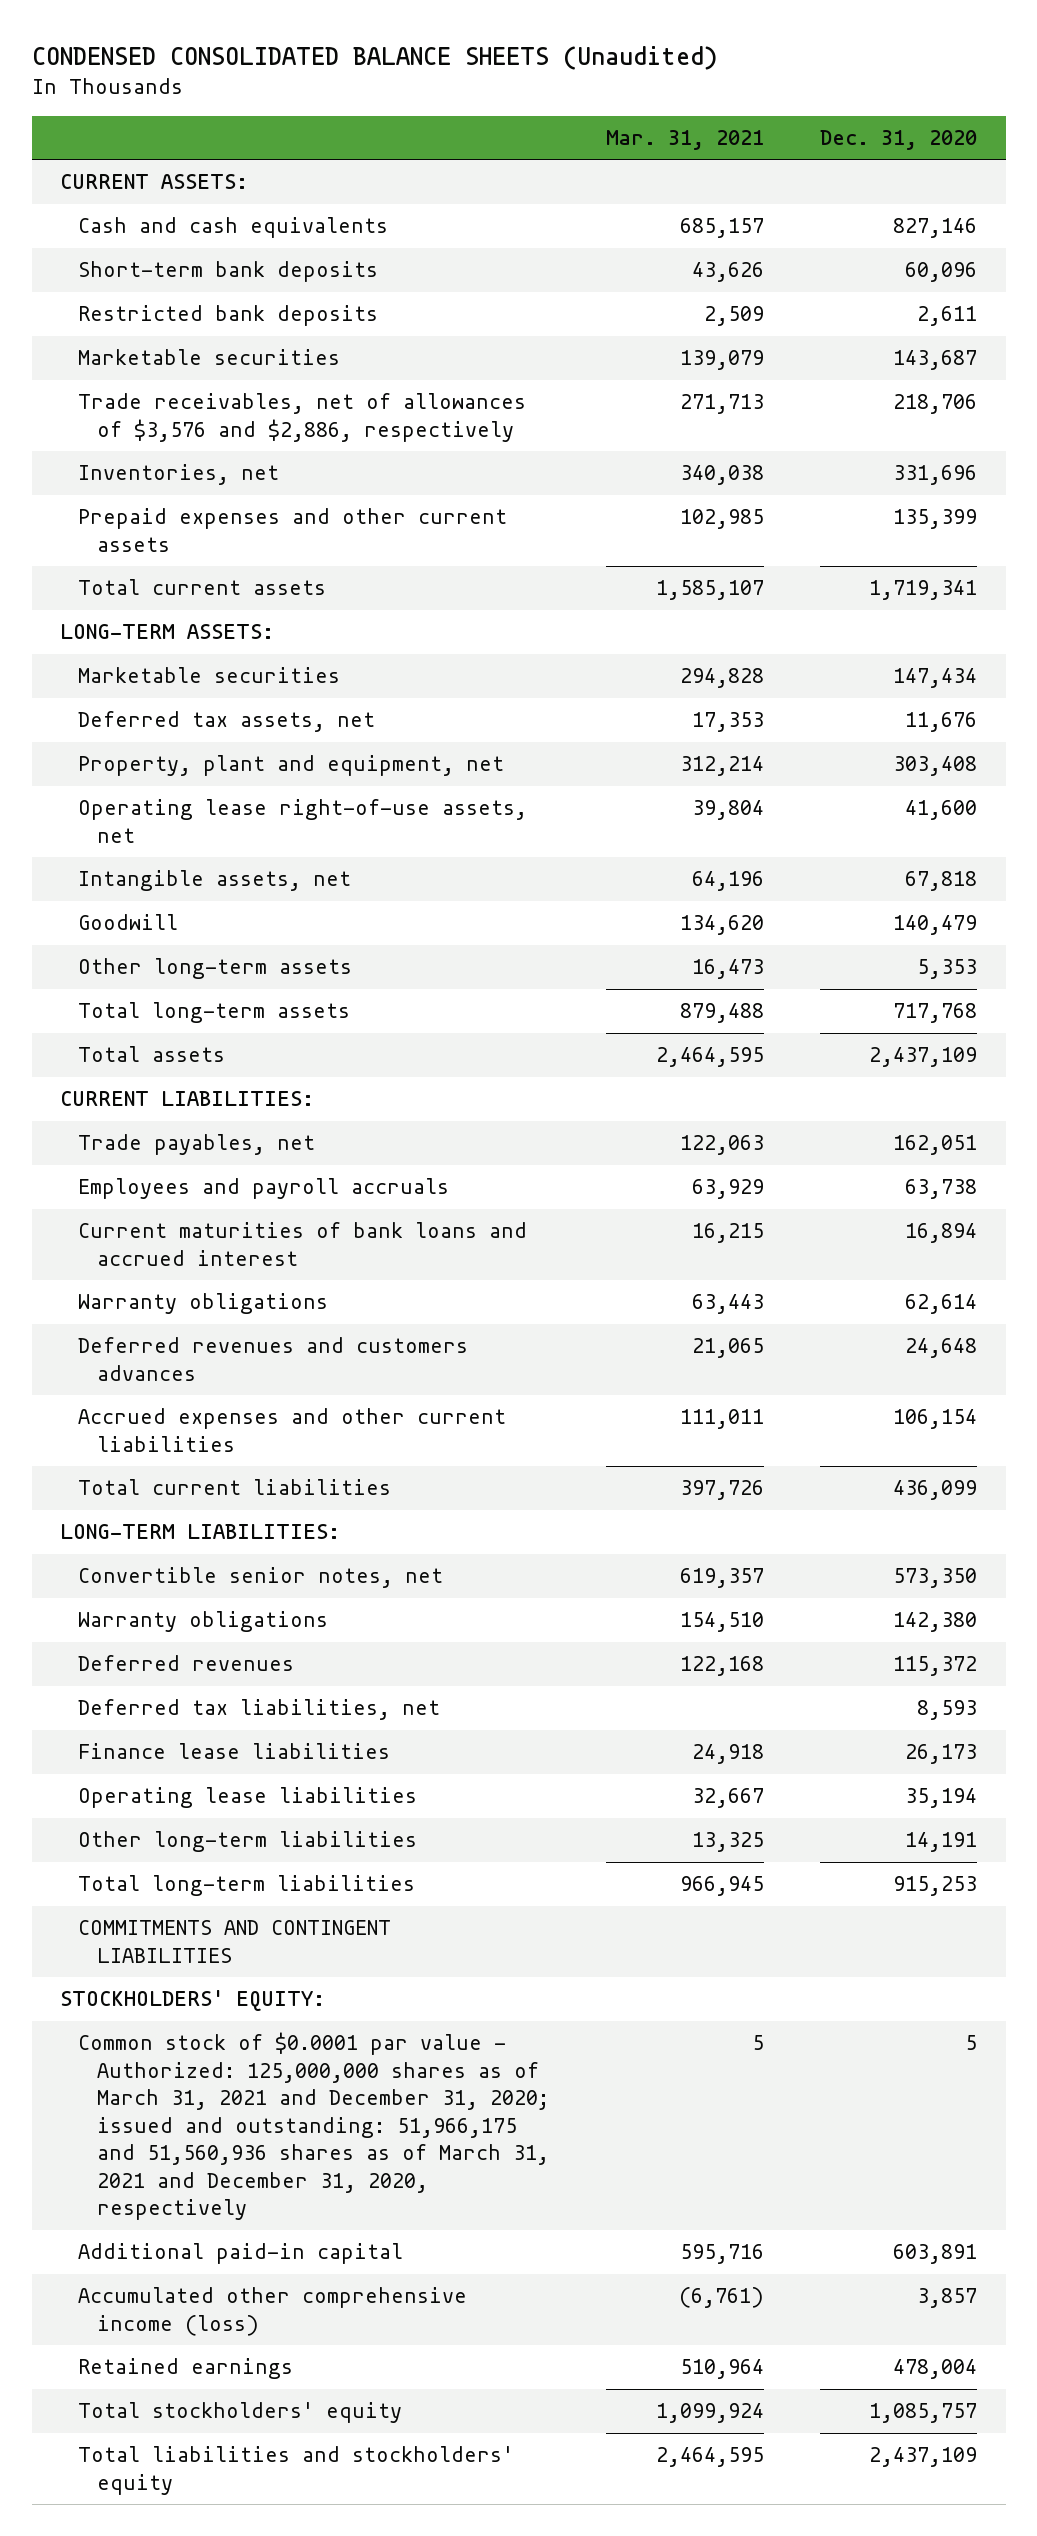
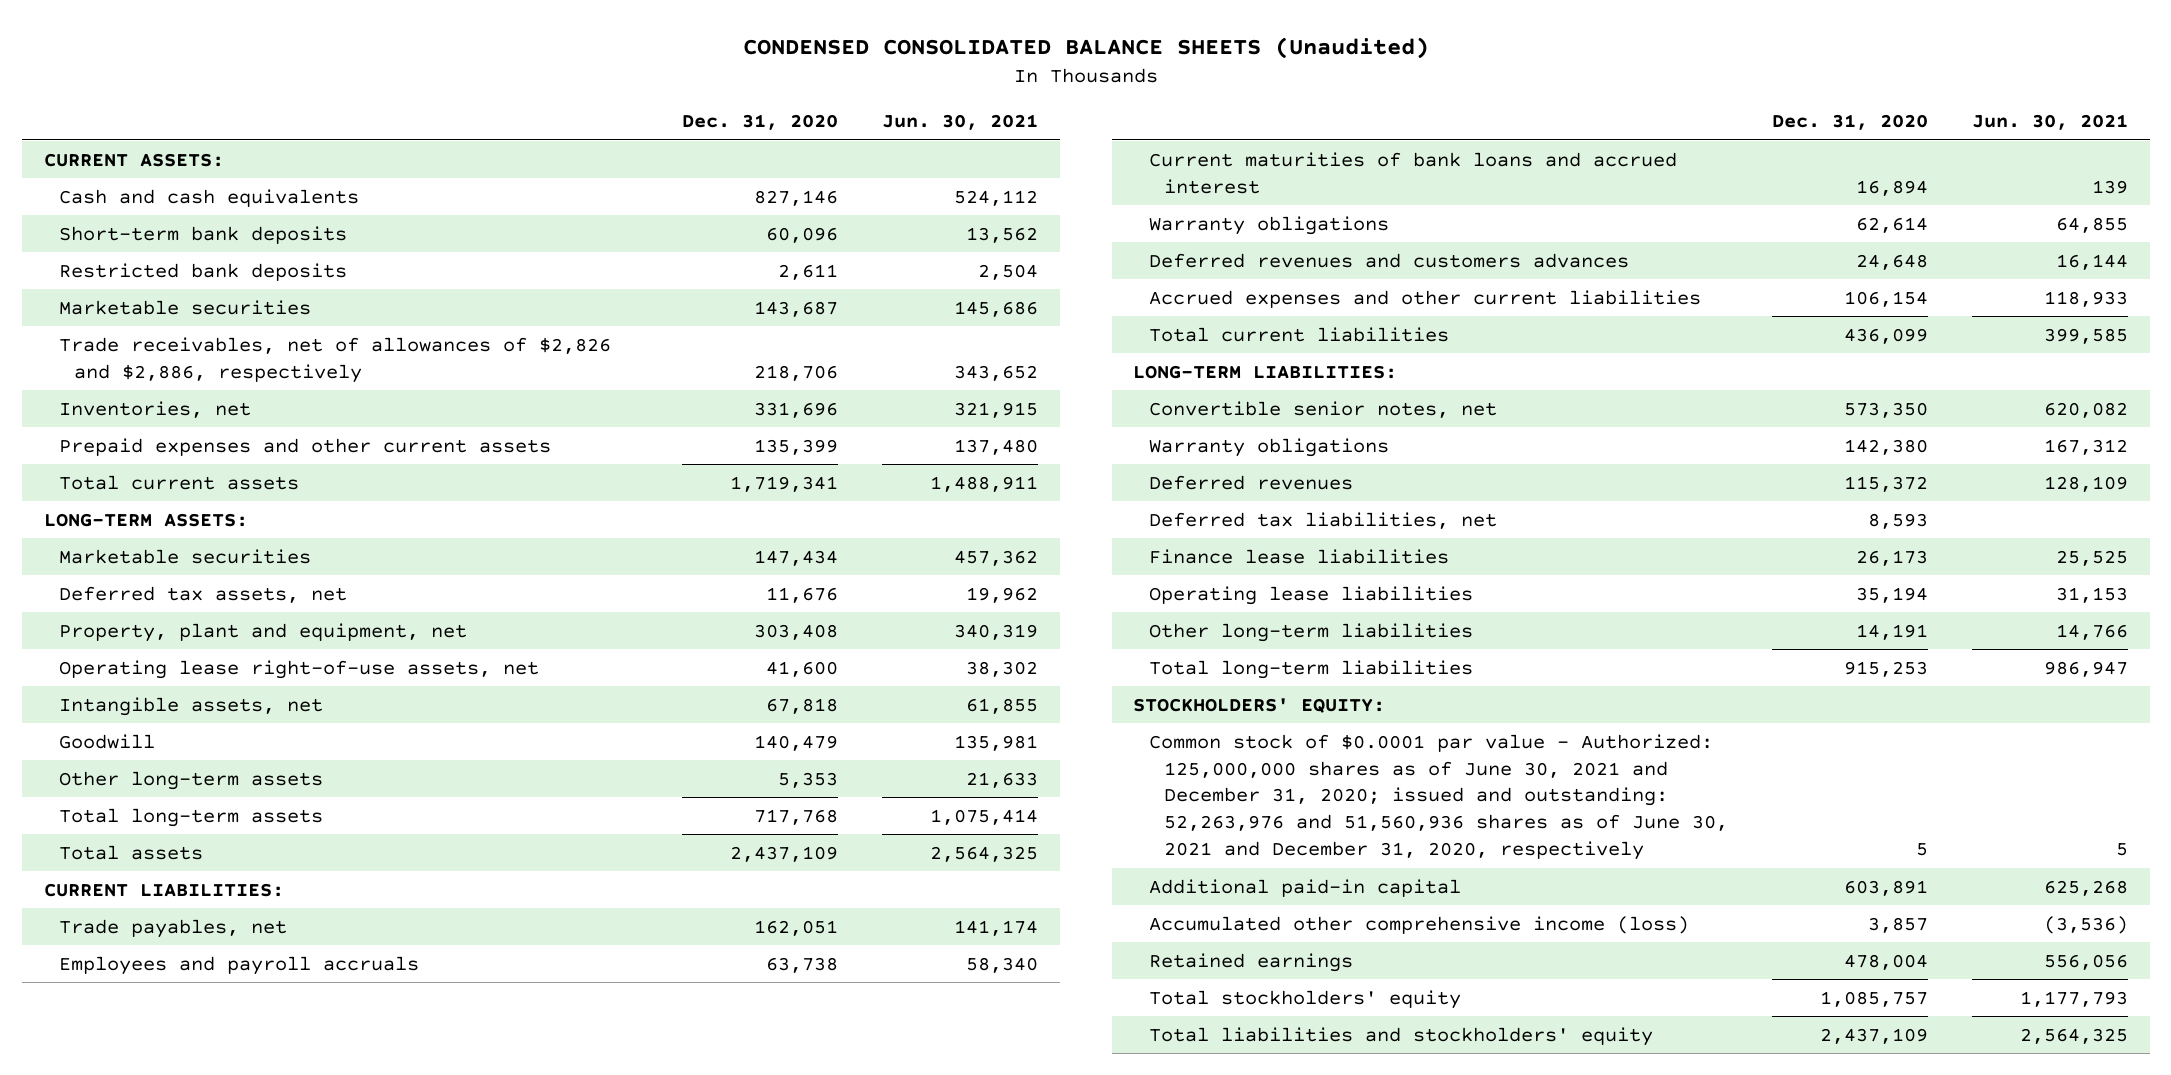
- | Mar. 31, 2021 | Dec. 31, 2020
+ | Dec. 31, 2020 | Jun. 30, 2021
- Trade receivables, net of allowances of $3,576 and $2,886, respectively | 271,713 | 218,706
+ Trade receivables, net of allowances of $2,826 and $2,886, respectively | 218,706 | 343,652
- COMMITMENTS AND CONTINGENT LIABILITIES
- Common stock of $0.0001 par value - Authorized: 125,000,000 shares as of March 31, 2021 and December 31, 2020; issued and outstanding: 51,966,175 and 51,560,936 shares as of March 31, 2021 and December 31, 2020, respectively | 5 | 5
+ Common stock of $0.0001 par value - Authorized: 125,000,000 shares as of June 30, 2021 and December 31, 2020; issued and outstanding: 52,263,976 and 51,560,936 shares as of June 30, 2021 and December 31, 2020, respectively | 5 | 5

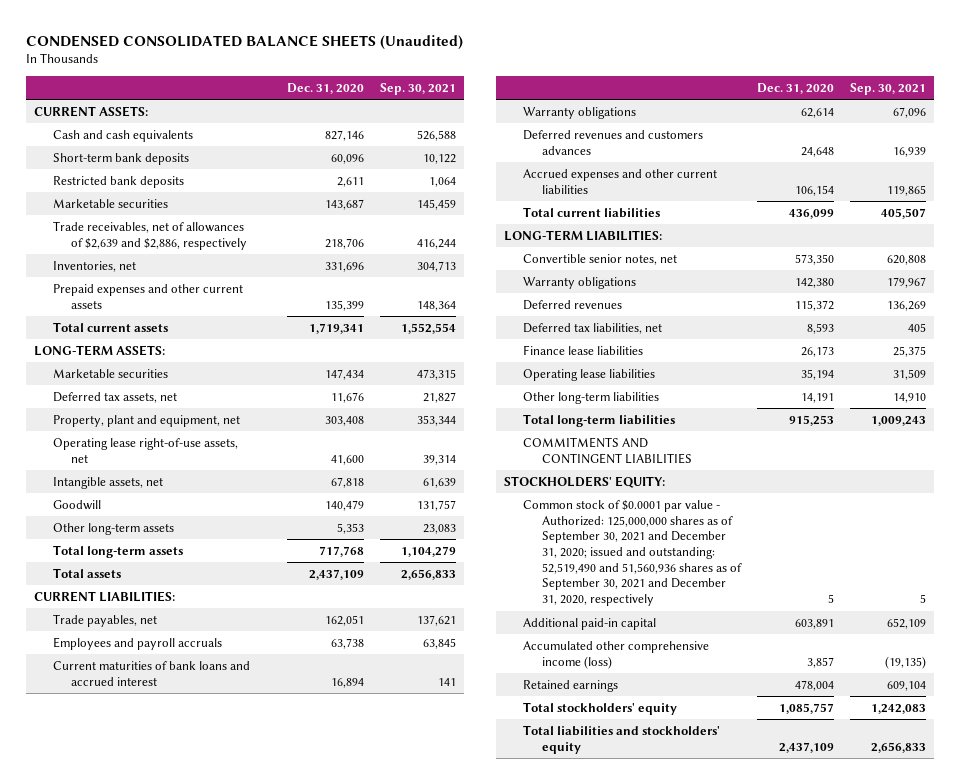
- | Dec. 31, 2020 | Jun. 30, 2021
+ | Dec. 31, 2020 | Sep. 30, 2021
- Trade receivables, net of allowances of $2,826 and $2,886, respectively | 218,706 | 343,652
+ Trade receivables, net of allowances of $2,639 and $2,886, respectively | 218,706 | 416,244
+ COMMITMENTS AND CONTINGENT LIABILITIES
- Common stock of $0.0001 par value - Authorized: 125,000,000 shares as of June 30, 2021 and December 31, 2020; issued and outstanding: 52,263,976 and 51,560,936 shares as of June 30, 2021 and December 31, 2020, respectively | 5 | 5
+ Common stock of $0.0001 par value - Authorized: 125,000,000 shares as of September 30, 2021 and December 31, 2020; issued and outstanding: 52,519,490 and 51,560,936 shares as of September 30, 2021 and December 31, 2020, respectively | 5 | 5

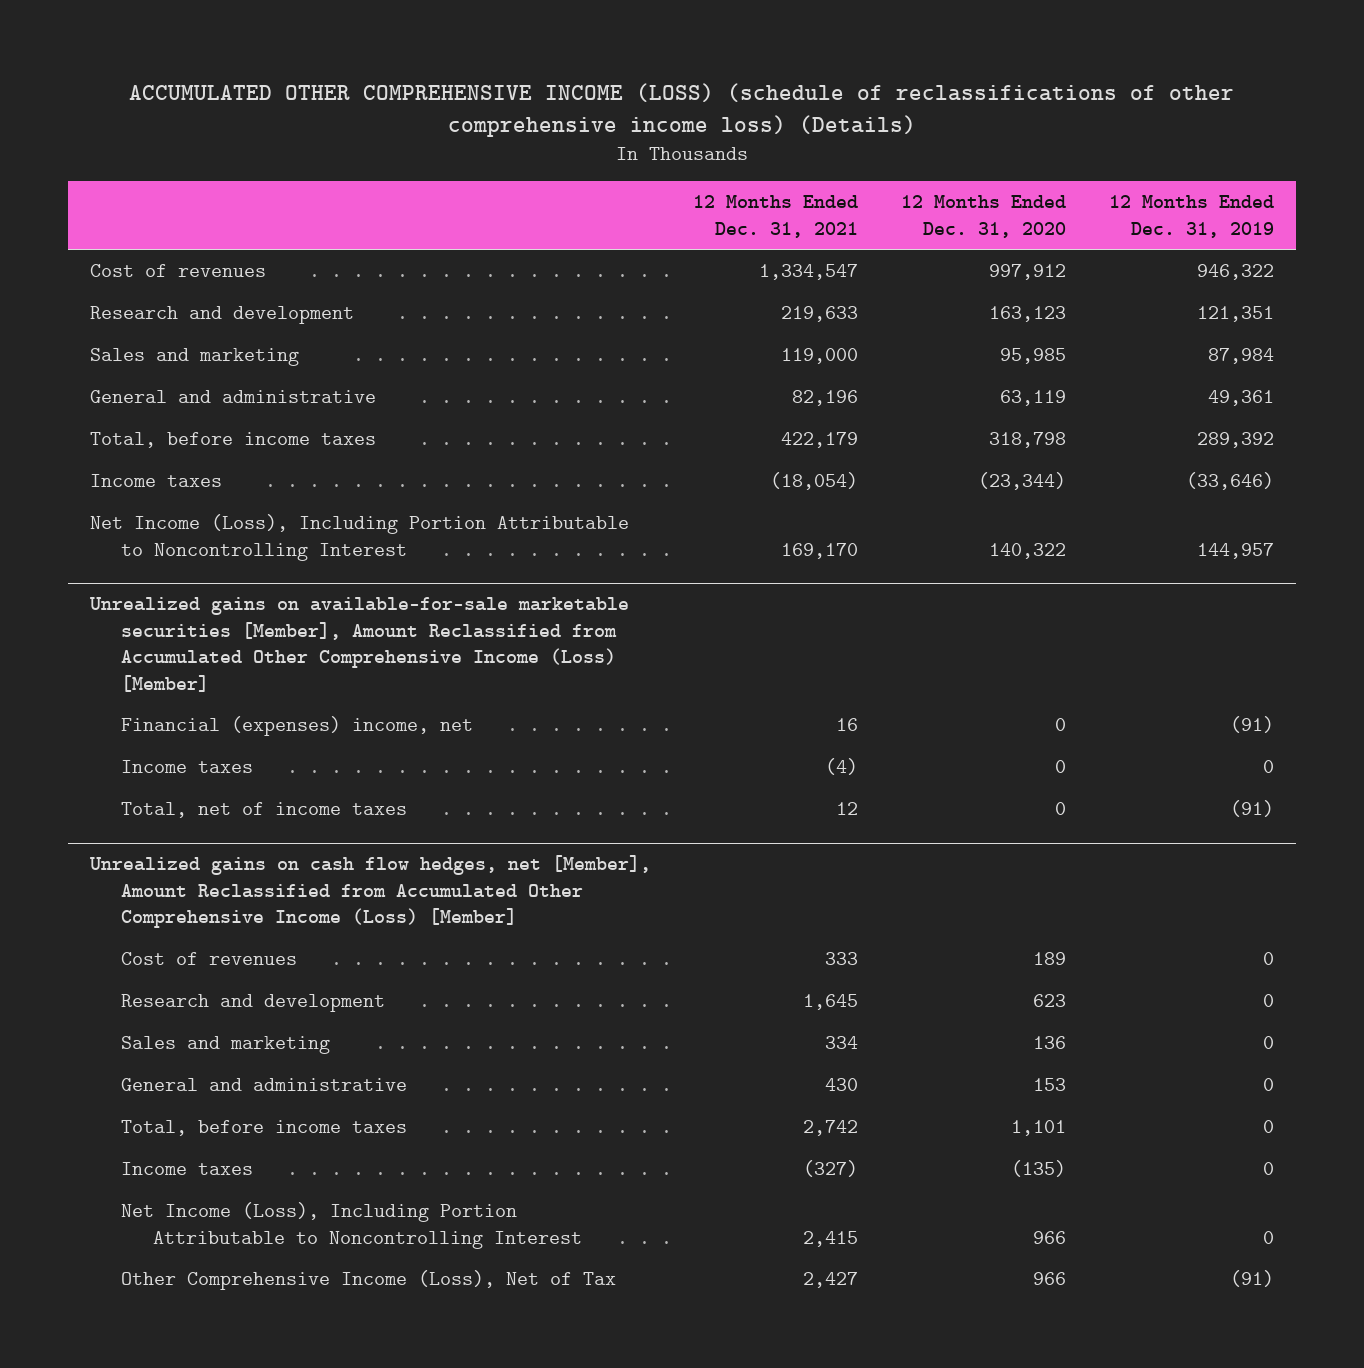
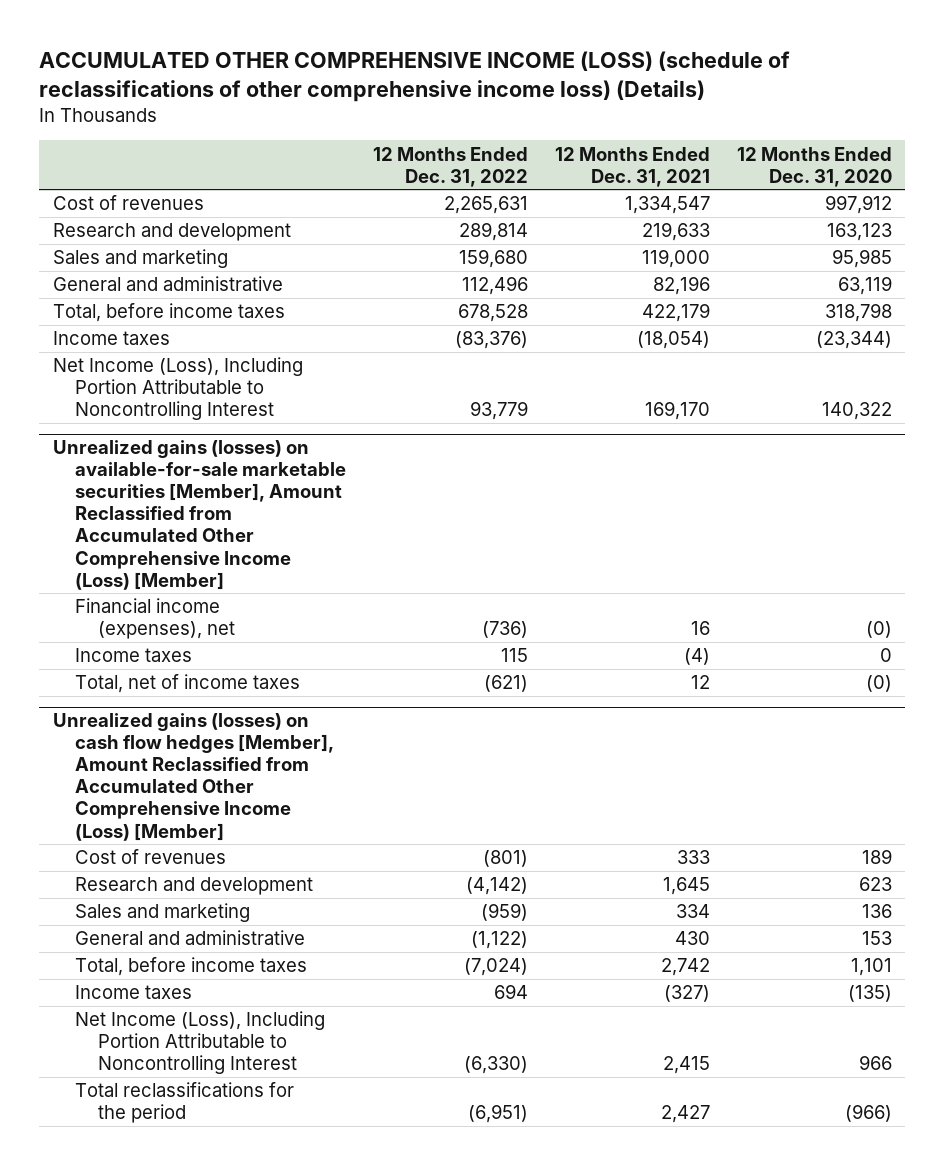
- | 12 Months Ended Dec. 31, 2021 | 12 Months Ended Dec. 31, 2020 | 12 Months Ended Dec. 31, 2019
+ | 12 Months Ended Dec. 31, 2022 | 12 Months Ended Dec. 31, 2021 | 12 Months Ended Dec. 31, 2020
- Unrealized gains on available-for-sale marketable securities [Member], Amount Reclassified from Accumulated Other Comprehensive Income (Loss) [Member]
- Financial (expenses) income, net | 16 | 0 | (91)
+ Unrealized gains (losses) on available-for-sale marketable securities [Member], Amount Reclassified from Accumulated Other Comprehensive Income (Loss) [Member]
+ Financial income (expenses), net | (736) | 16 | (0)
- Total, net of income taxes | 12 | 0 | (91)
- Unrealized gains on cash flow hedges, net [Member], Amount Reclassified from Accumulated Other Comprehensive Income (Loss) [Member]
+ Total, net of income taxes | (621) | 12 | (0)
+ Unrealized gains (losses) on cash flow hedges [Member], Amount Reclassified from Accumulated Other Comprehensive Income (Loss) [Member]
- Other Comprehensive Income (Loss), Net of Tax | 2,427 | 966 | (91)
+ Total reclassifications for the period | (6,951) | 2,427 | (966)

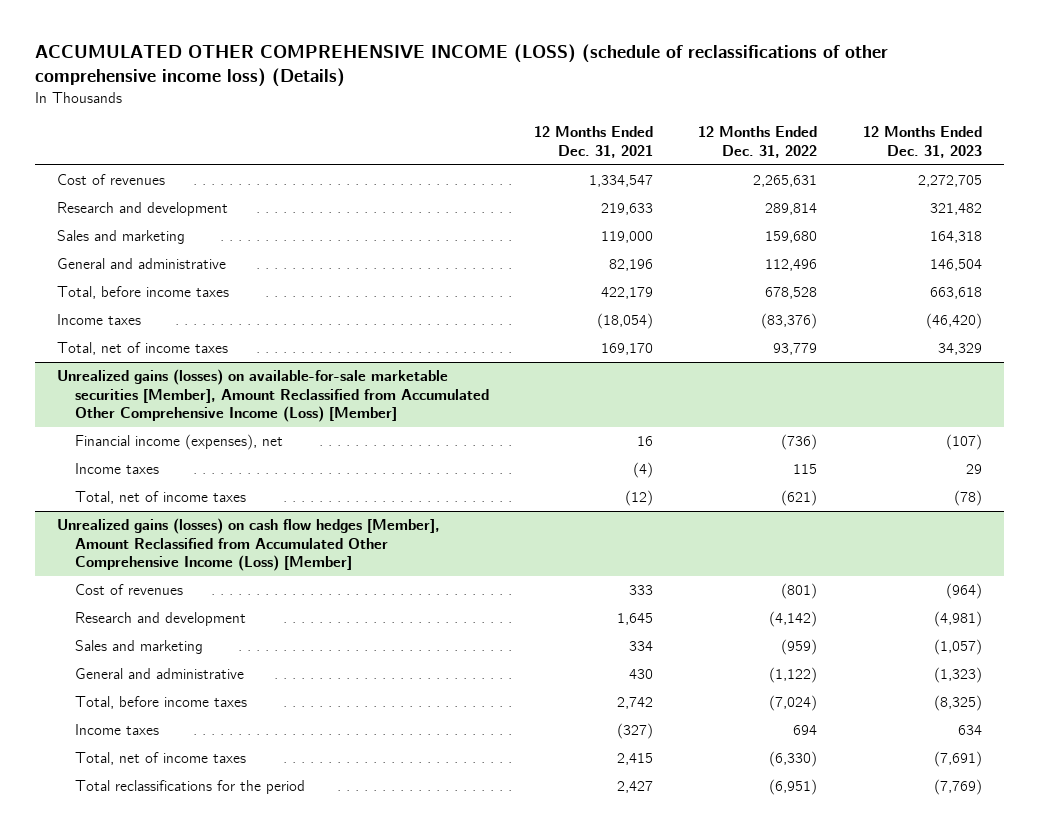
- | 12 Months Ended Dec. 31, 2022 | 12 Months Ended Dec. 31, 2021 | 12 Months Ended Dec. 31, 2020
+ | 12 Months Ended Dec. 31, 2021 | 12 Months Ended Dec. 31, 2022 | 12 Months Ended Dec. 31, 2023
- Net Income (Loss), Including Portion Attributable to Noncontrolling Interest | 93,779 | 169,170 | 140,322
+ Total, net of income taxes | 169,170 | 93,779 | 34,329
@ Unrealized gains (losses) on available-for-sale marketable securities [Member], Amount Reclassified from Accumulated Other Comprehensive Income (Loss) [Member]
- Total, net of income taxes | (621) | 12 | (0)
+ Total, net of income taxes | (12) | (621) | (78)
@ Unrealized gains (losses) on cash flow hedges [Member], Amount Reclassified from Accumulated Other Comprehensive Income (Loss) [Member]
- Net Income (Loss), Including Portion Attributable to Noncontrolling Interest | (6,330) | 2,415 | 966
+ Total, net of income taxes | 2,415 | (6,330) | (7,691)

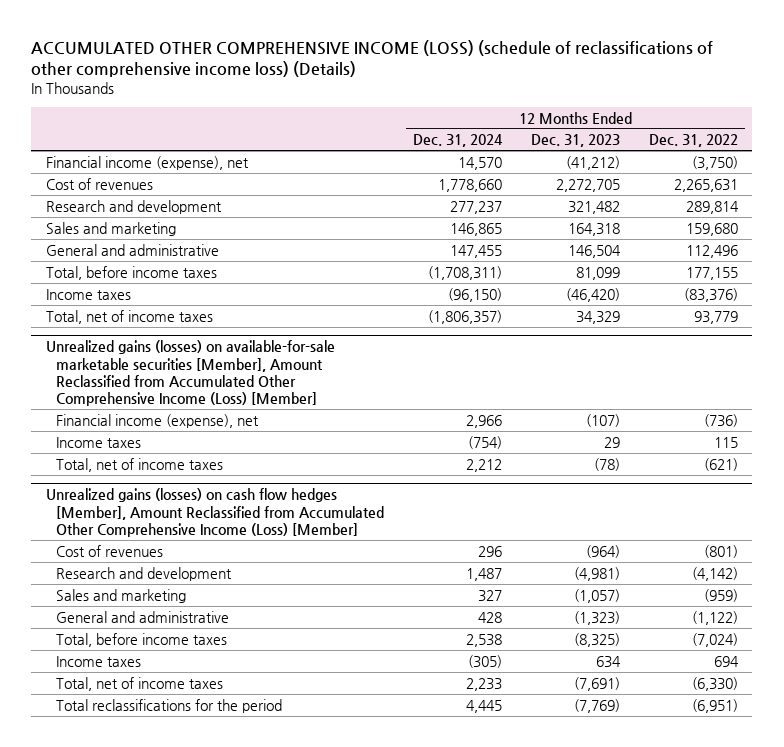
- | 12 Months Ended Dec. 31, 2021 | 12 Months Ended Dec. 31, 2022 | 12 Months Ended Dec. 31, 2023
+ | 12 Months Ended Dec. 31, 2024 | 12 Months Ended Dec. 31, 2023 | 12 Months Ended Dec. 31, 2022
+ Financial income (expense), net | 14,570 | (41,212) | (3,750)
- Total, before income taxes | 422,179 | 678,528 | 663,618
+ Total, before income taxes | (1,708,311) | 81,099 | 177,155
@ Unrealized gains (losses) on available-for-sale marketable securities [Member], Amount Reclassified from Accumulated Other Comprehensive Income (Loss) [Member]
- Financial income (expenses), net | 16 | (736) | (107)
+ Financial income (expense), net | 2,966 | (107) | (736)

